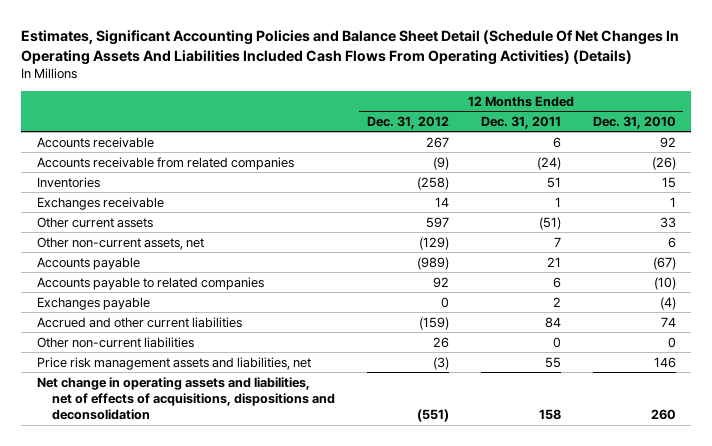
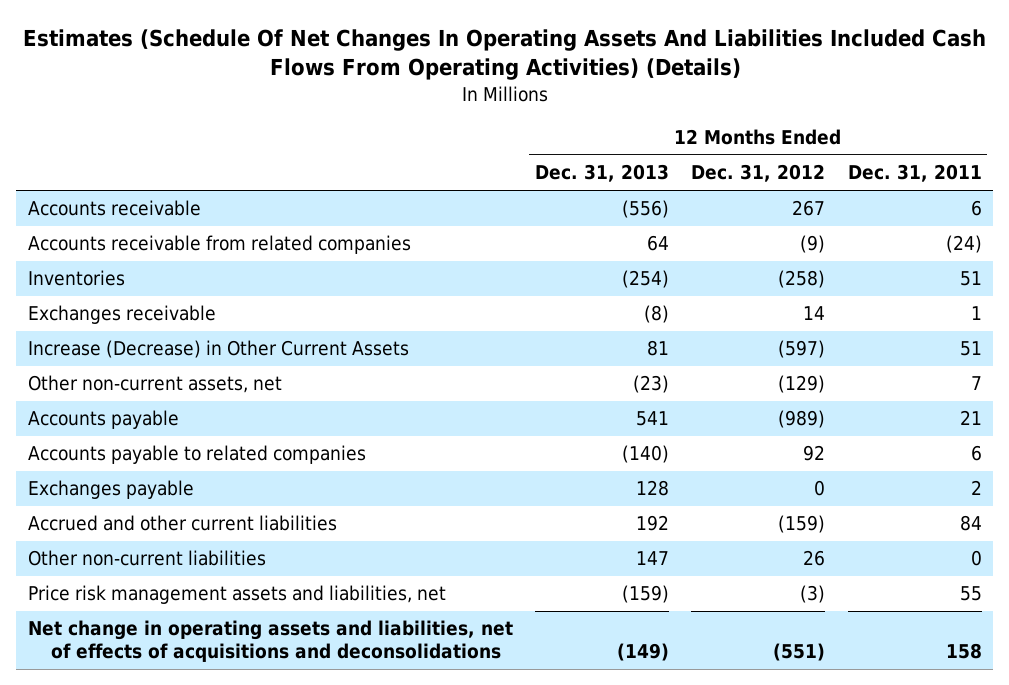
- Estimates, Significant Accounting Policies and Balance Sheet Detail (Schedule Of Net Changes In Operating Assets And Liabilities Included Cash Flows From Operating Activities) (Details)
+ Estimates (Schedule Of Net Changes In Operating Assets And Liabilities Included Cash Flows From Operating Activities) (Details)
- | 12 Months Ended Dec. 31, 2012 | 12 Months Ended Dec. 31, 2011 | 12 Months Ended Dec. 31, 2010
+ | 12 Months Ended Dec. 31, 2013 | 12 Months Ended Dec. 31, 2012 | 12 Months Ended Dec. 31, 2011
- Other current assets | 597 | (51) | 33
+ Increase (Decrease) in Other Current Assets | 81 | (597) | 51
- Net change in operating assets and liabilities, net of effects of acquisitions, dispositions and deconsolidation | (551) | 158 | 260
+ Net change in operating assets and liabilities, net of effects of acquisitions and deconsolidations | (149) | (551) | 158

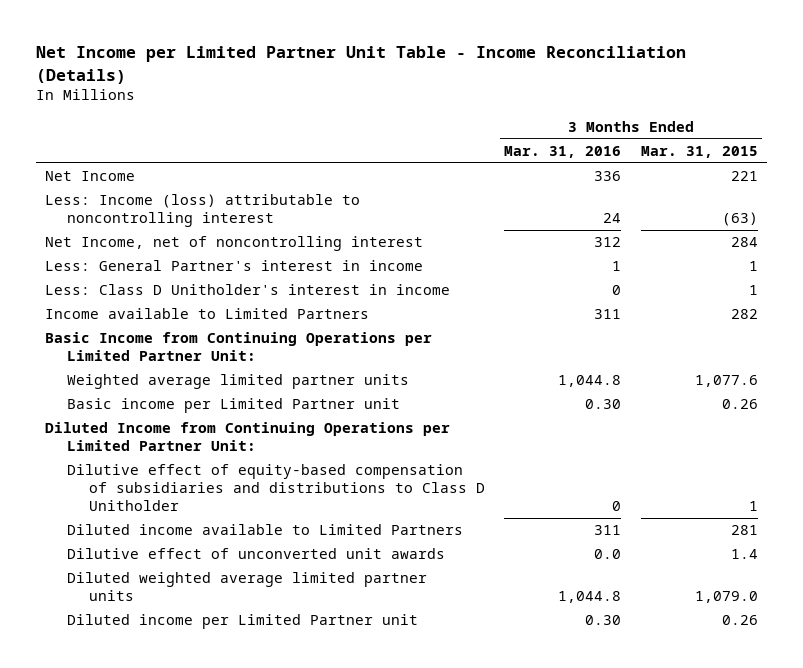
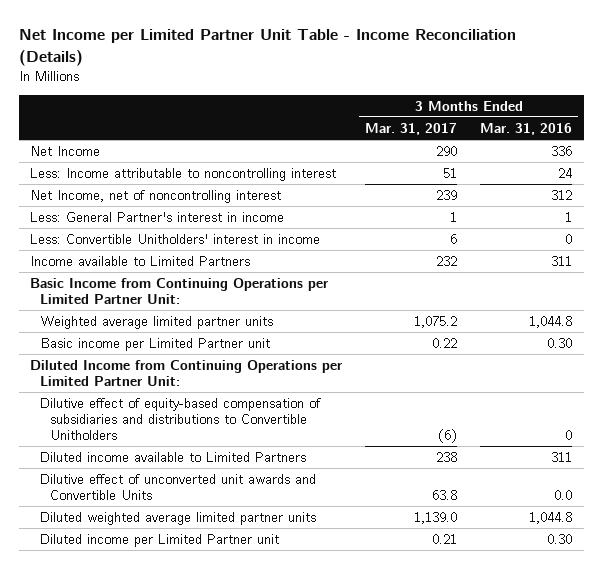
- | 3 Months Ended Mar. 31, 2016 | 3 Months Ended Mar. 31, 2015
+ | 3 Months Ended Mar. 31, 2017 | 3 Months Ended Mar. 31, 2016
- Less: Income (loss) attributable to noncontrolling interest | 24 | (63)
+ Less: Income attributable to noncontrolling interest | 51 | 24
- Less: Class D Unitholder's interest in income | 0 | 1
+ Less: Convertible Unitholders' interest in income | 6 | 0
- Dilutive effect of equity-based compensation of subsidiaries and distributions to Class D Unitholder | 0 | 1
+ Dilutive effect of equity-based compensation of subsidiaries and distributions to Convertible Unitholders | (6) | 0
- Dilutive effect of unconverted unit awards | 0.0 | 1.4
+ Dilutive effect of unconverted unit awards and Convertible Units | 63.8 | 0.0

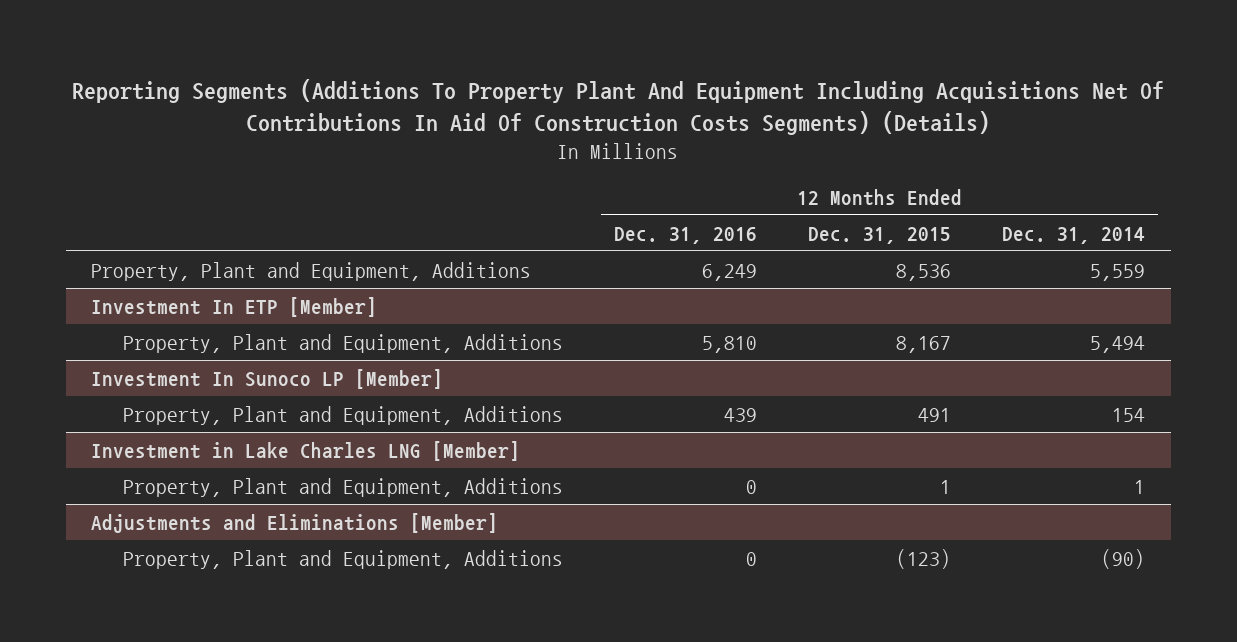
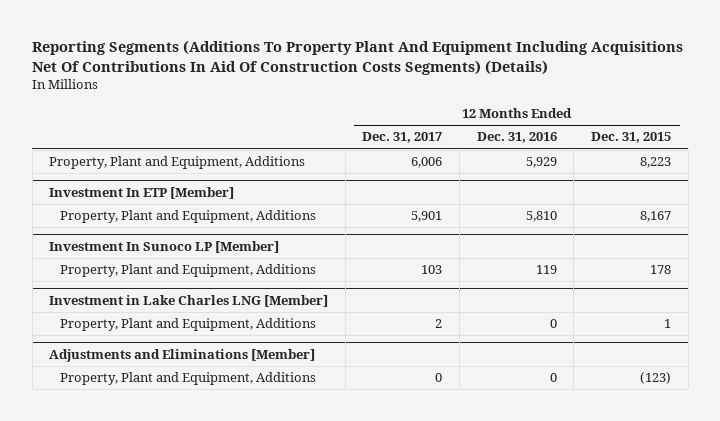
- | 12 Months Ended Dec. 31, 2016 | 12 Months Ended Dec. 31, 2015 | 12 Months Ended Dec. 31, 2014
+ | 12 Months Ended Dec. 31, 2017 | 12 Months Ended Dec. 31, 2016 | 12 Months Ended Dec. 31, 2015
- Property, Plant and Equipment, Additions | 6,249 | 8,536 | 5,559
+ Property, Plant and Equipment, Additions | 6,006 | 5,929 | 8,223
@ Investment In Sunoco LP [Member]
- Property, Plant and Equipment, Additions | 439 | 491 | 154
+ Property, Plant and Equipment, Additions | 103 | 119 | 178

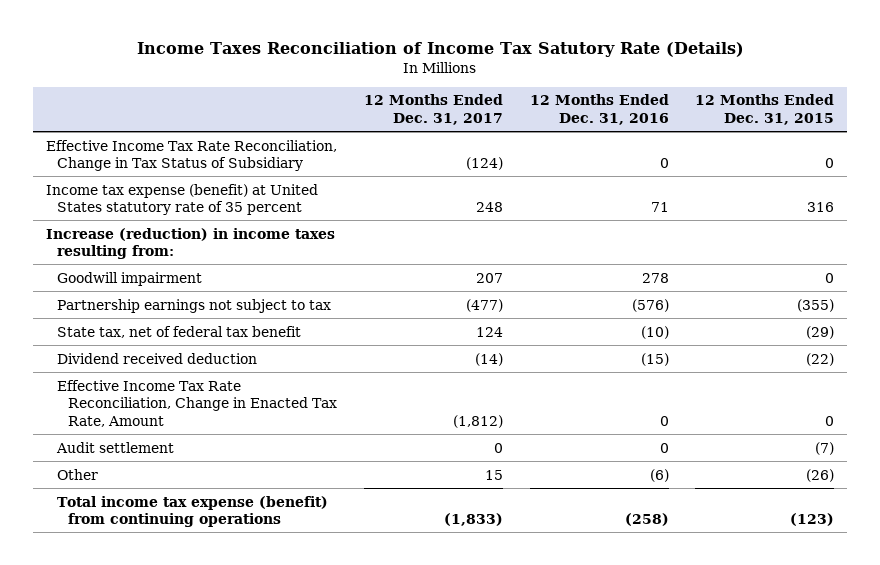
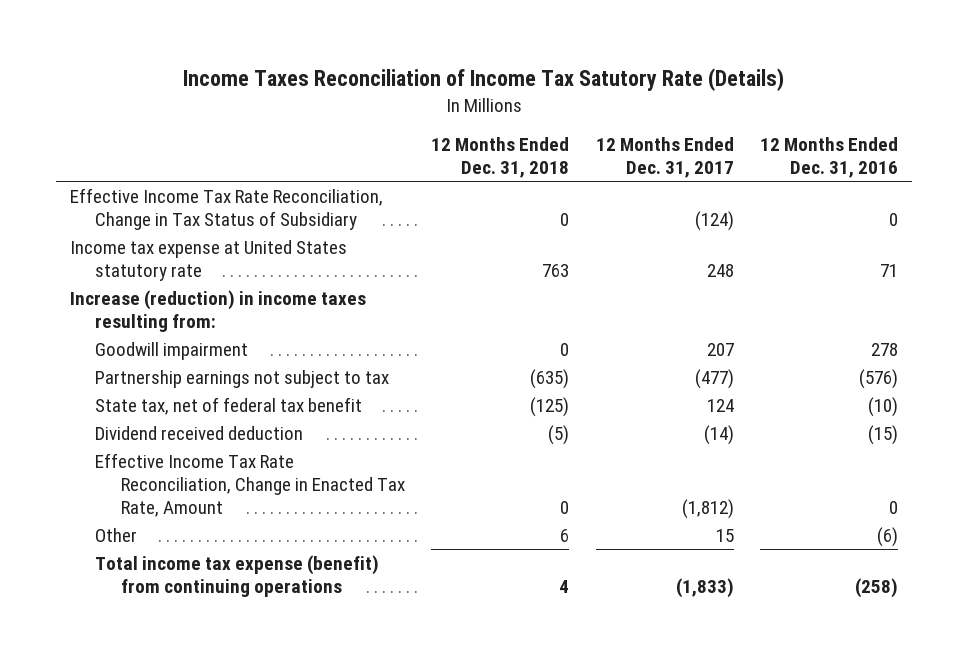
- | 12 Months Ended Dec. 31, 2017 | 12 Months Ended Dec. 31, 2016 | 12 Months Ended Dec. 31, 2015
+ | 12 Months Ended Dec. 31, 2018 | 12 Months Ended Dec. 31, 2017 | 12 Months Ended Dec. 31, 2016
- Income tax expense (benefit) at United States statutory rate of 35 percent | 248 | 71 | 316
+ Income tax expense at United States statutory rate | 763 | 248 | 71
- Audit settlement | 0 | 0 | (7)

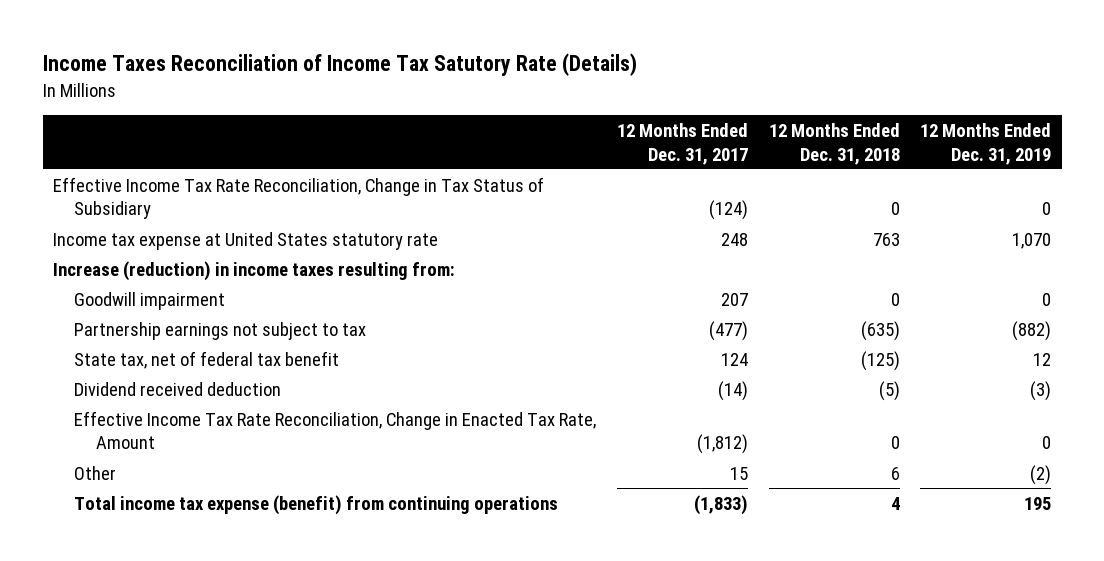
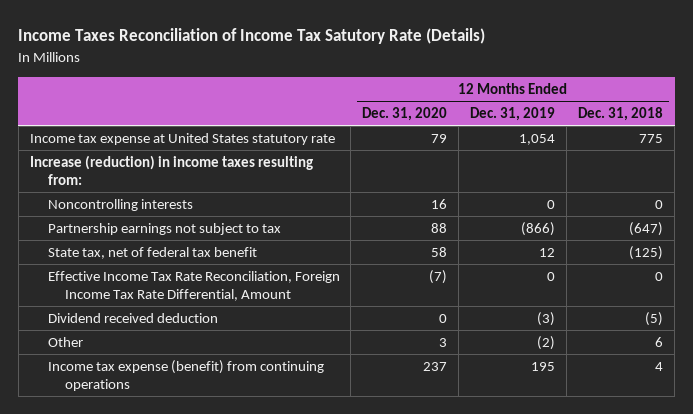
- | 12 Months Ended Dec. 31, 2017 | 12 Months Ended Dec. 31, 2018 | 12 Months Ended Dec. 31, 2019
+ | 12 Months Ended Dec. 31, 2020 | 12 Months Ended Dec. 31, 2019 | 12 Months Ended Dec. 31, 2018
- Effective Income Tax Rate Reconciliation, Change in Tax Status of Subsidiary | (124) | 0 | 0
- Income tax expense at United States statutory rate | 248 | 763 | 1,070
+ Income tax expense at United States statutory rate | 79 | 1,054 | 775
- Goodwill impairment | 207 | 0 | 0
- Partnership earnings not subject to tax | (477) | (635) | (882)
+ Noncontrolling interests | 16 | 0 | 0
+ Partnership earnings not subject to tax | 88 | (866) | (647)
+ Effective Income Tax Rate Reconciliation, Foreign Income Tax Rate Differential, Amount | (7) | 0 | 0
- Effective Income Tax Rate Reconciliation, Change in Enacted Tax Rate, Amount | (1,812) | 0 | 0
- Total income tax expense (benefit) from continuing operations | (1,833) | 4 | 195
+ Income tax expense (benefit) from continuing operations | 237 | 195 | 4

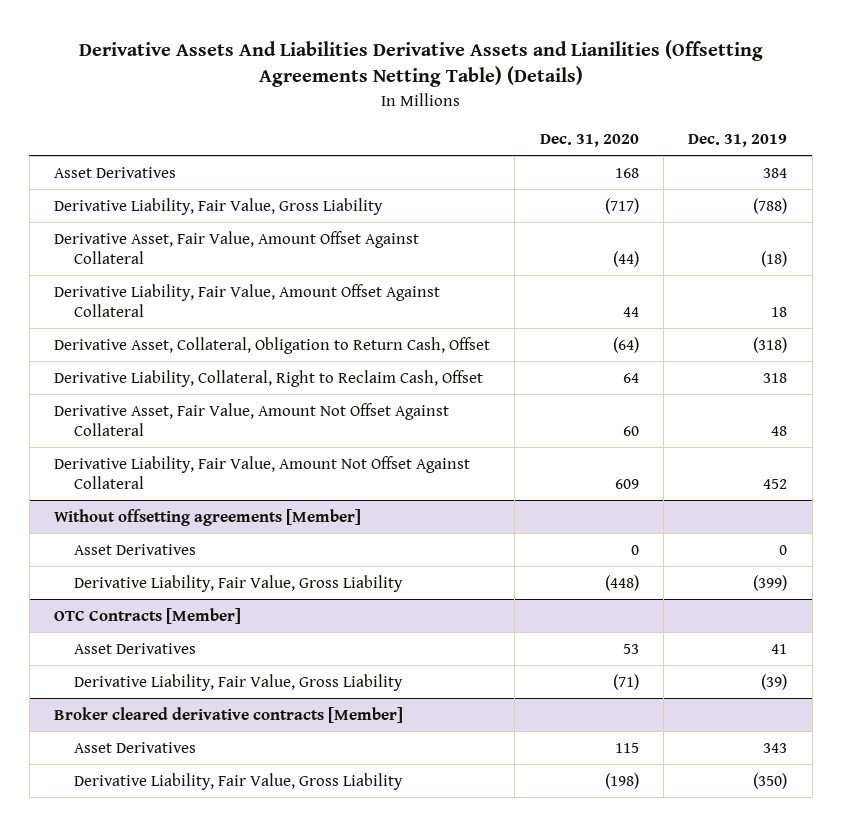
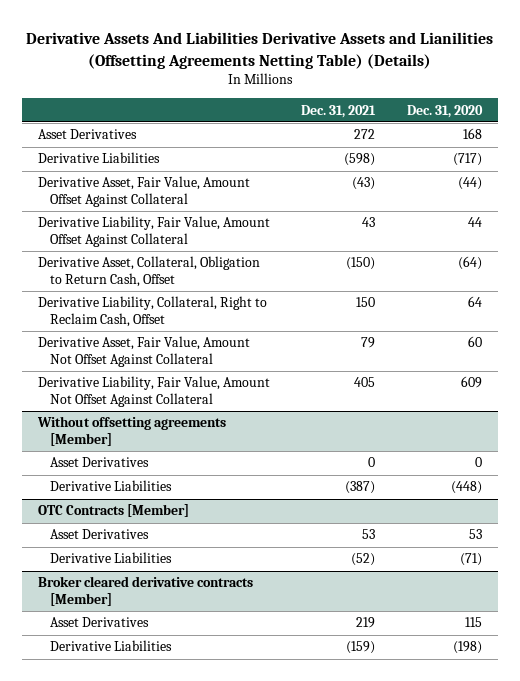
- | Dec. 31, 2020 | Dec. 31, 2019
+ | Dec. 31, 2021 | Dec. 31, 2020
- Derivative Liability, Fair Value, Gross Liability | (717) | (788)
+ Derivative Liabilities | (598) | (717)
@ Without offsetting agreements [Member]
- Derivative Liability, Fair Value, Gross Liability | (448) | (399)
+ Derivative Liabilities | (387) | (448)
@ OTC Contracts [Member]
- Derivative Liability, Fair Value, Gross Liability | (71) | (39)
+ Derivative Liabilities | (52) | (71)
@ Broker cleared derivative contracts [Member]
- Derivative Liability, Fair Value, Gross Liability | (198) | (350)
+ Derivative Liabilities | (159) | (198)

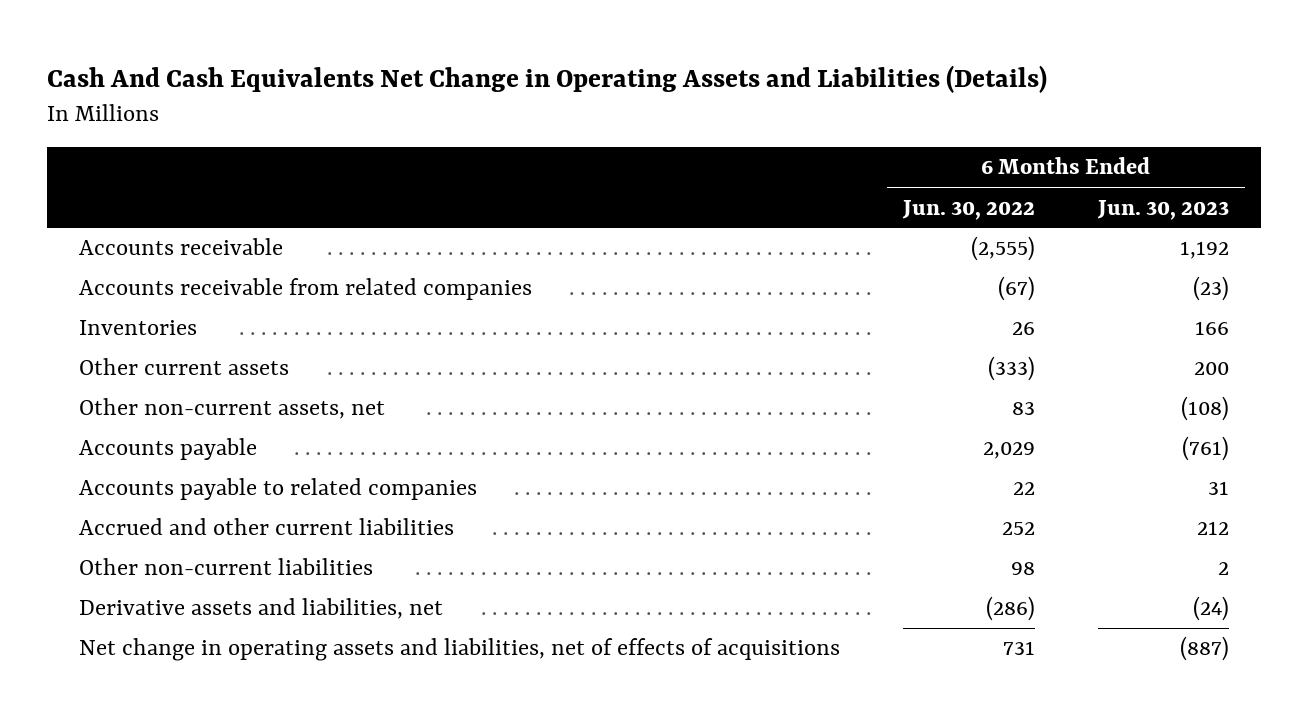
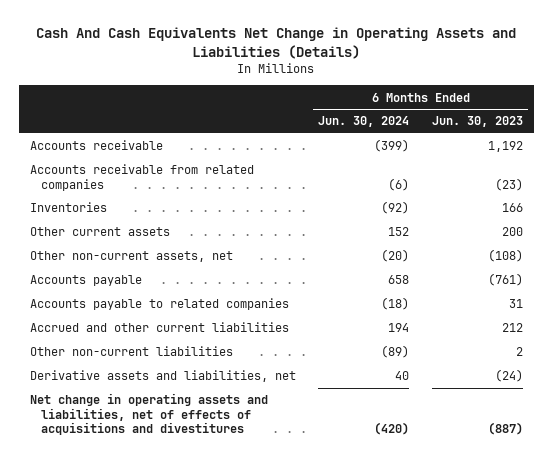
- | 6 Months Ended Jun. 30, 2022 | 6 Months Ended Jun. 30, 2023
+ | 6 Months Ended Jun. 30, 2024 | 6 Months Ended Jun. 30, 2023
- Net change in operating assets and liabilities, net of effects of acquisitions | 731 | (887)
+ Net change in operating assets and liabilities, net of effects of acquisitions and divestitures | (420) | (887)

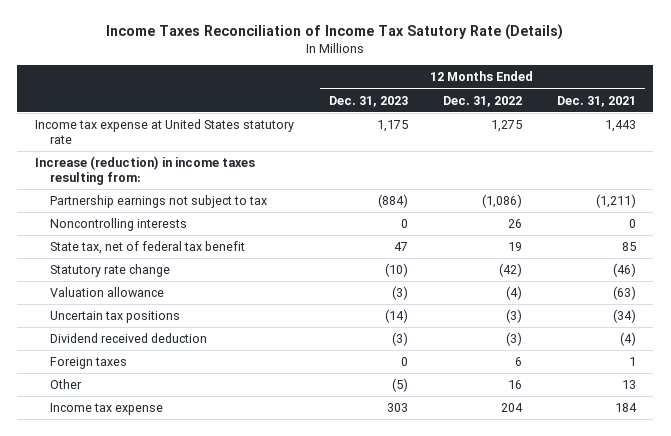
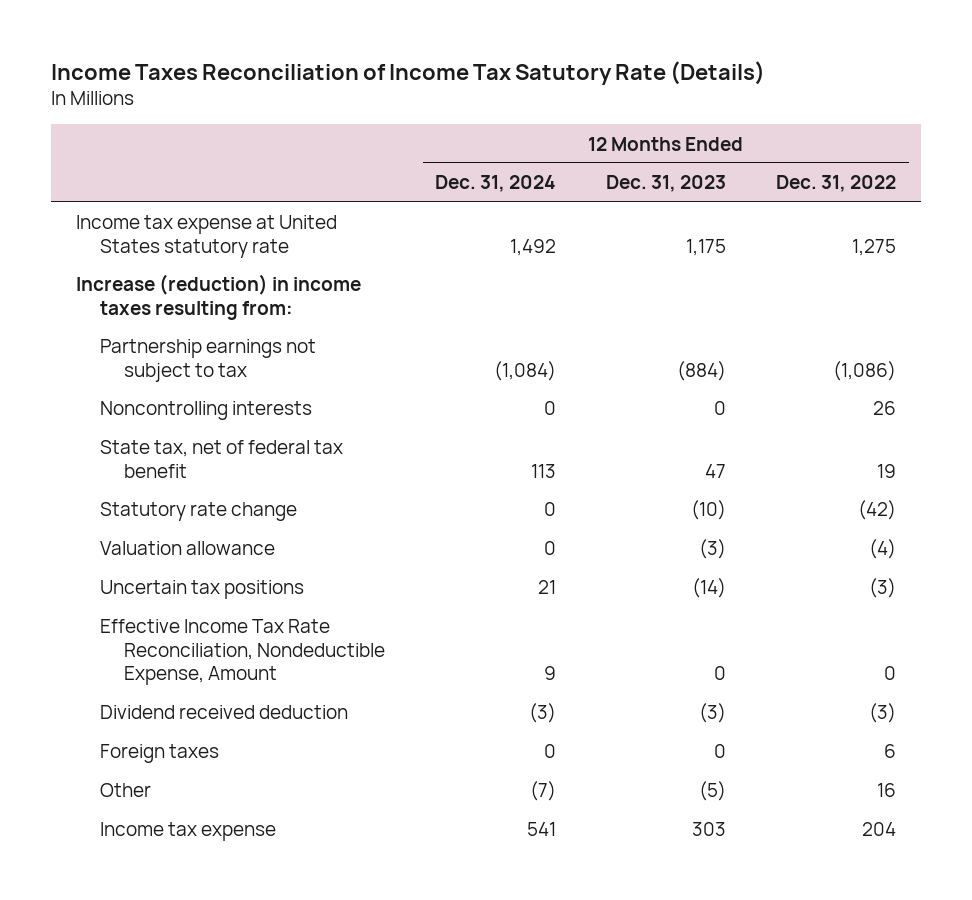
- | 12 Months Ended Dec. 31, 2023 | 12 Months Ended Dec. 31, 2022 | 12 Months Ended Dec. 31, 2021
+ | 12 Months Ended Dec. 31, 2024 | 12 Months Ended Dec. 31, 2023 | 12 Months Ended Dec. 31, 2022
+ Effective Income Tax Rate Reconciliation, Nondeductible Expense, Amount | 9 | 0 | 0

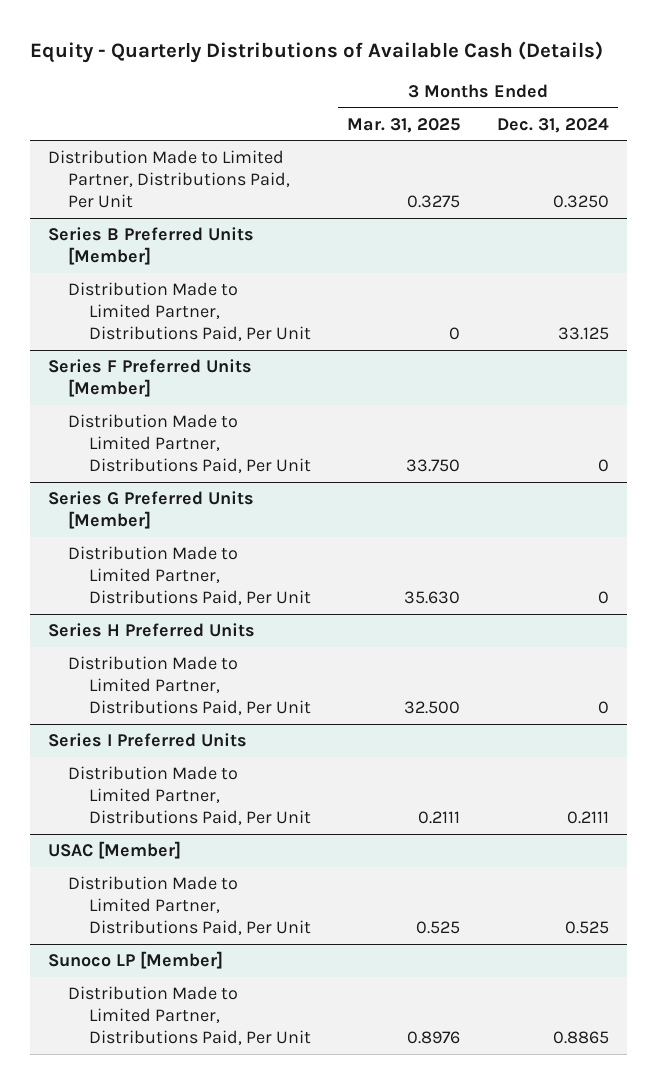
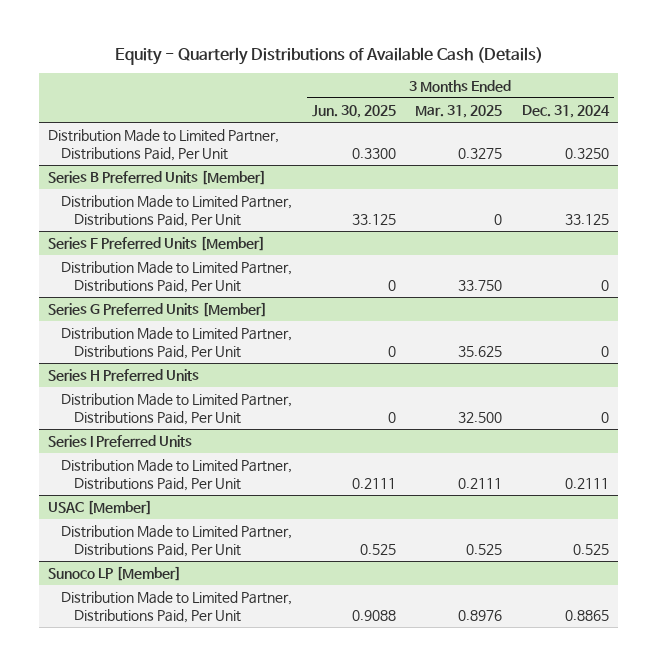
- | 3 Months Ended Mar. 31, 2025 | 3 Months Ended Dec. 31, 2024
+ | 3 Months Ended Jun. 30, 2025 | 3 Months Ended Mar. 31, 2025 | 3 Months Ended Dec. 31, 2024
@ Series G Preferred Units [Member]
- Distribution Made to Limited Partner, Distributions Paid, Per Unit | 35.630 | 0
+ Distribution Made to Limited Partner, Distributions Paid, Per Unit | 0 | 35.625 | 0

